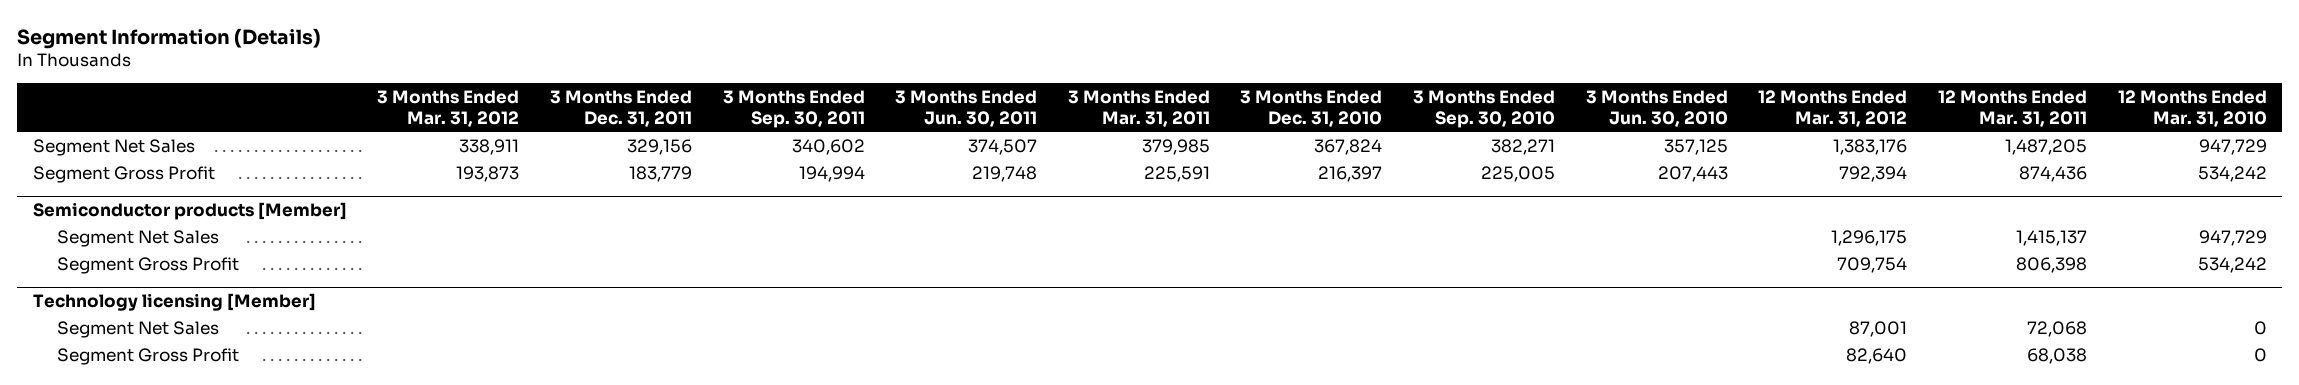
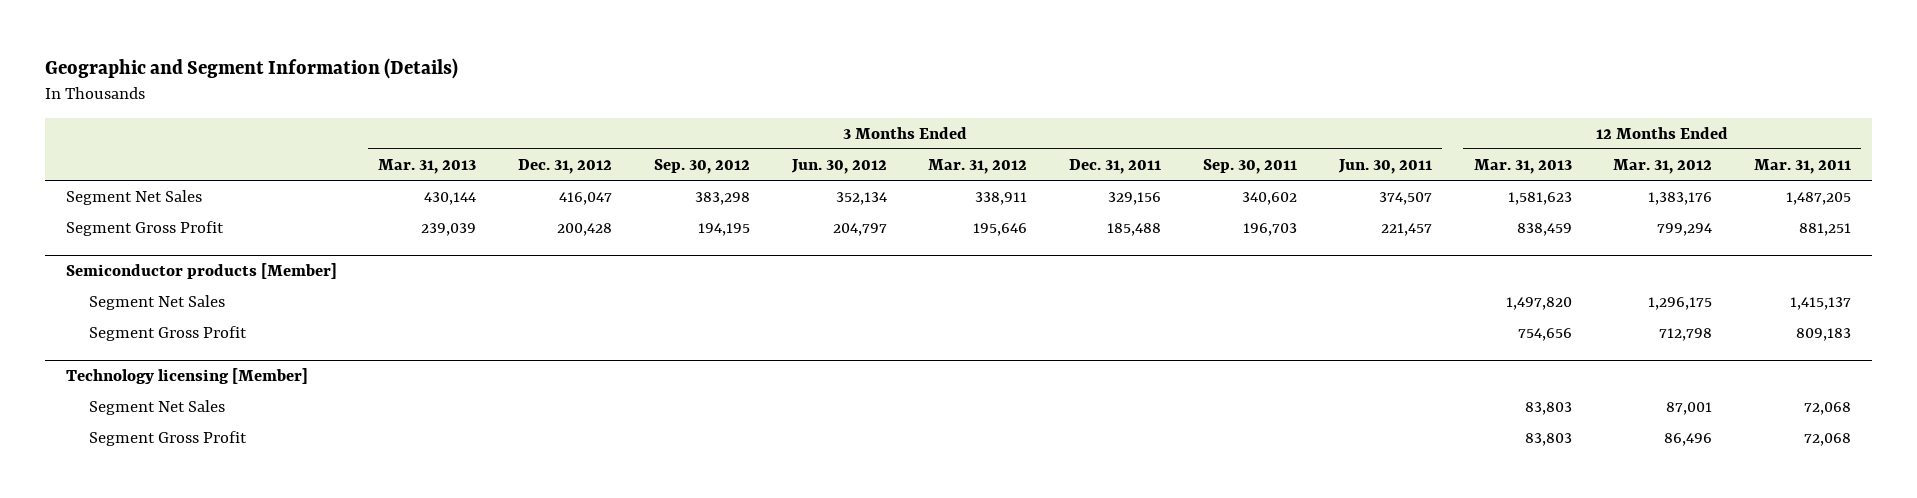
- Segment Information (Details)
+ Geographic and Segment Information (Details)
- | 3 Months Ended Mar. 31, 2012 | 3 Months Ended Dec. 31, 2011 | 3 Months Ended Sep. 30, 2011 | 3 Months Ended Jun. 30, 2011 | 3 Months Ended Mar. 31, 2011 | 3 Months Ended Dec. 31, 2010 | 3 Months Ended Sep. 30, 2010 | 3 Months Ended Jun. 30, 2010 | 12 Months Ended Mar. 31, 2012 | 12 Months Ended Mar. 31, 2011 | 12 Months Ended Mar. 31, 2010
+ | 3 Months Ended Mar. 31, 2013 | 3 Months Ended Dec. 31, 2012 | 3 Months Ended Sep. 30, 2012 | 3 Months Ended Jun. 30, 2012 | 3 Months Ended Mar. 31, 2012 | 3 Months Ended Dec. 31, 2011 | 3 Months Ended Sep. 30, 2011 | 3 Months Ended Jun. 30, 2011 | 12 Months Ended Mar. 31, 2013 | 12 Months Ended Mar. 31, 2012 | 12 Months Ended Mar. 31, 2011
- Segment Gross Profit | 193,873 | 183,779 | 194,994 | 219,748 | 225,591 | 216,397 | 225,005 | 207,443 | 792,394 | 874,436 | 534,242
+ Segment Gross Profit | 239,039 | 200,428 | 194,195 | 204,797 | 195,646 | 185,488 | 196,703 | 221,457 | 838,459 | 799,294 | 881,251
@ Semiconductor products [Member]
- Segment Gross Profit | | | | | | | | | 709,754 | 806,398 | 534,242
+ Segment Gross Profit | | | | | | | | | 754,656 | 712,798 | 809,183
@ Technology licensing [Member]
- Segment Gross Profit | | | | | | | | | 82,640 | 68,038 | 0
+ Segment Gross Profit | | | | | | | | | 83,803 | 86,496 | 72,068

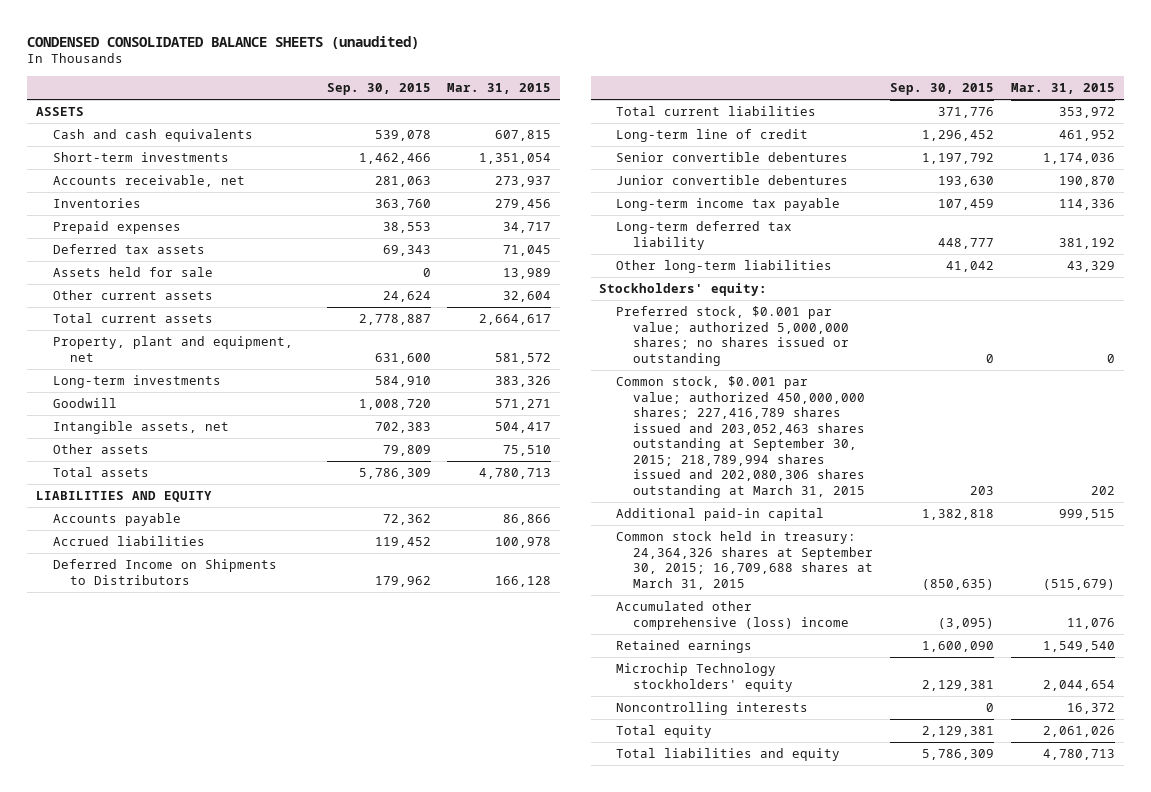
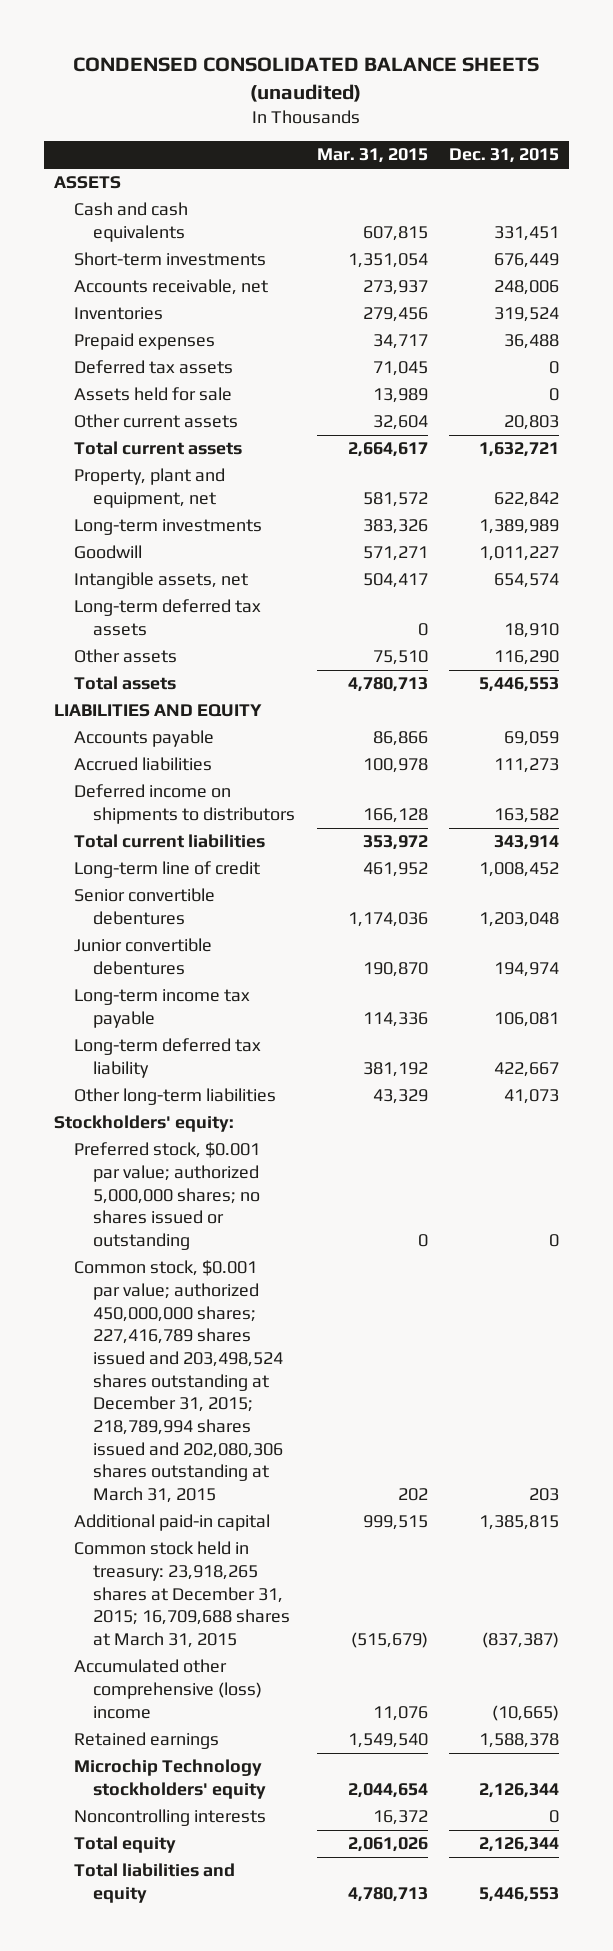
- | Sep. 30, 2015 | Mar. 31, 2015
+ | Mar. 31, 2015 | Dec. 31, 2015
+ Long-term deferred tax assets | 0 | 18,910
- Deferred Income on Shipments to Distributors | 179,962 | 166,128
+ Deferred income on shipments to distributors | 166,128 | 163,582
- Common stock, $0.001 par value; authorized 450,000,000 shares; 227,416,789 shares issued and 203,052,463 shares outstanding at September 30, 2015; 218,789,994 shares issued and 202,080,306 shares outstanding at March 31, 2015 | 203 | 202
+ Common stock, $0.001 par value; authorized 450,000,000 shares; 227,416,789 shares issued and 203,498,524 shares outstanding at December 31, 2015; 218,789,994 shares issued and 202,080,306 shares outstanding at March 31, 2015 | 202 | 203
- Common stock held in treasury: 24,364,326 shares at September 30, 2015; 16,709,688 shares at March 31, 2015 | (850,635) | (515,679)
+ Common stock held in treasury: 23,918,265 shares at December 31, 2015; 16,709,688 shares at March 31, 2015 | (515,679) | (837,387)

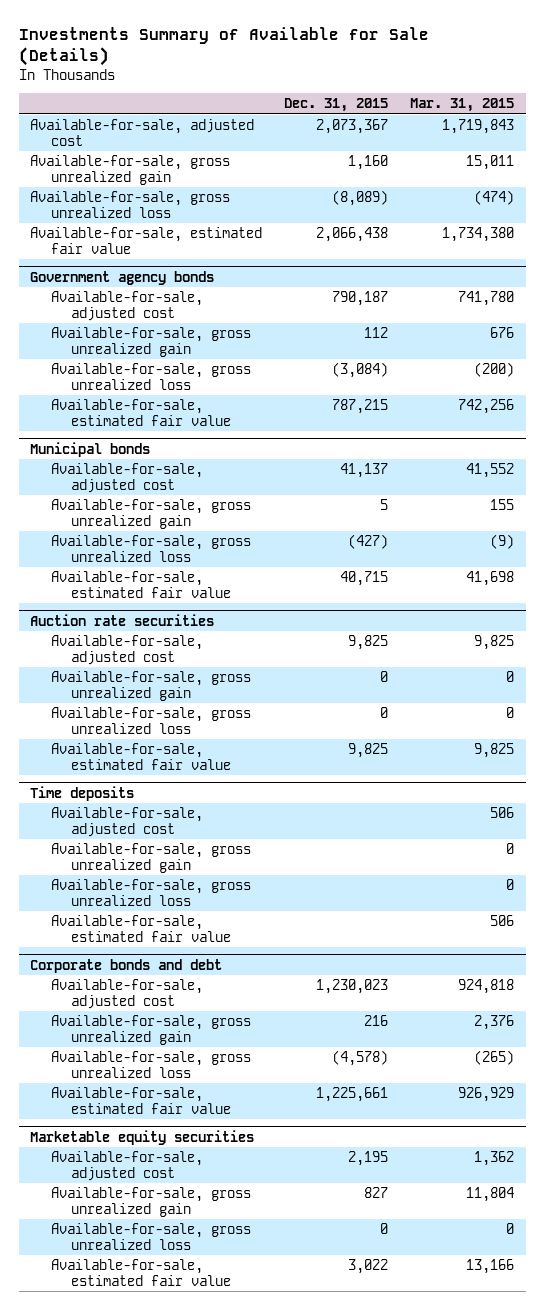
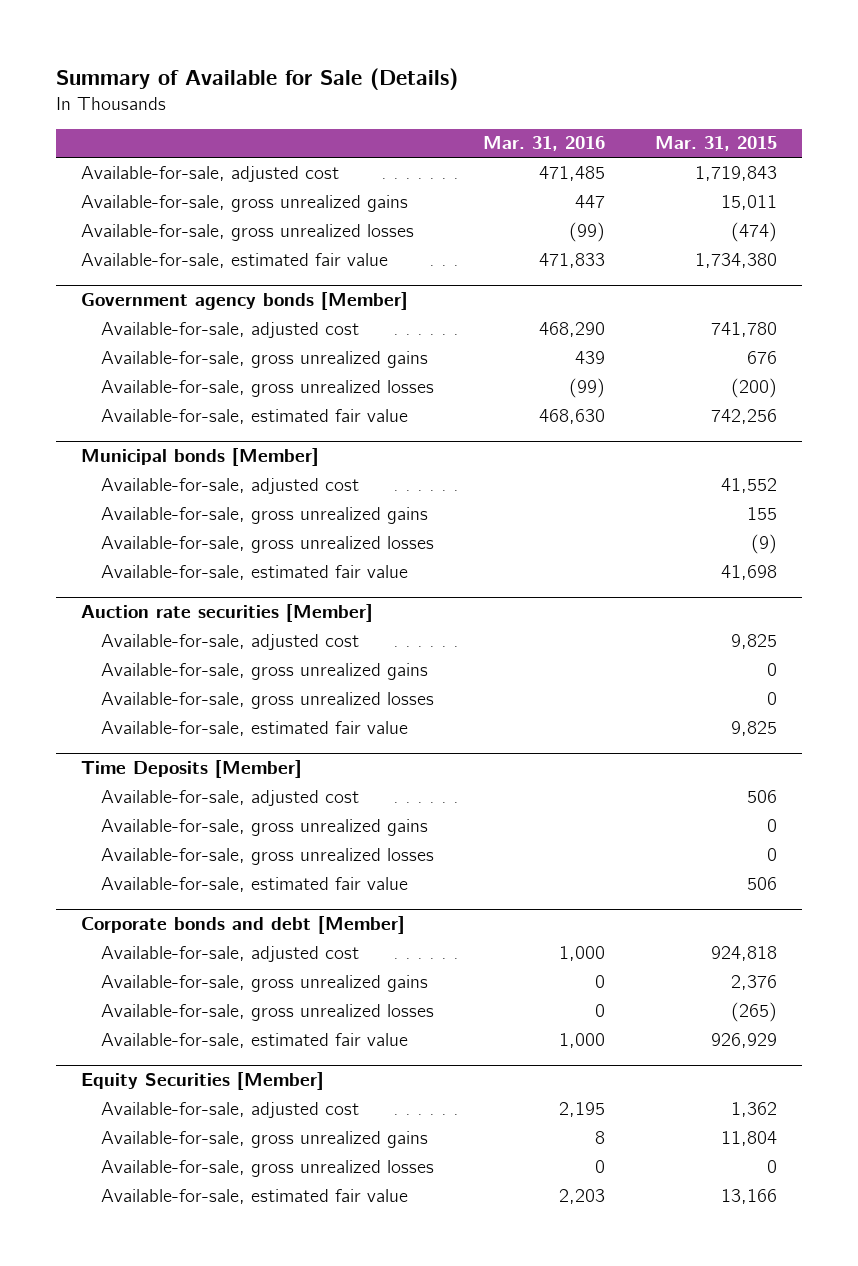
- Investments Summary of Available for Sale (Details)
+ Summary of Available for Sale (Details)
- | Dec. 31, 2015 | Mar. 31, 2015
+ | Mar. 31, 2016 | Mar. 31, 2015
- Available-for-sale, gross unrealized gain | 1,160 | 15,011
- Available-for-sale, gross unrealized loss | (8,089) | (474)
+ Available-for-sale, gross unrealized gains | 447 | 15,011
+ Available-for-sale, gross unrealized losses | (99) | (474)
- Government agency bonds
+ Government agency bonds [Member]
- Available-for-sale, gross unrealized gain | 112 | 676
- Available-for-sale, gross unrealized loss | (3,084) | (200)
+ Available-for-sale, gross unrealized gains | 439 | 676
+ Available-for-sale, gross unrealized losses | (99) | (200)
- Municipal bonds
+ Municipal bonds [Member]
- Available-for-sale, gross unrealized gain | 5 | 155
- Available-for-sale, gross unrealized loss | (427) | (9)
+ Available-for-sale, gross unrealized gains | | 155
+ Available-for-sale, gross unrealized losses | | (9)
- Auction rate securities
+ Auction rate securities [Member]
- Available-for-sale, gross unrealized gain | 0 | 0
- Available-for-sale, gross unrealized loss | 0 | 0
+ Available-for-sale, gross unrealized gains | | 0
+ Available-for-sale, gross unrealized losses | | 0
- Time deposits
+ Time Deposits [Member]
- Available-for-sale, gross unrealized gain | | 0
- Available-for-sale, gross unrealized loss | | 0
+ Available-for-sale, gross unrealized gains | | 0
+ Available-for-sale, gross unrealized losses | | 0
- Corporate bonds and debt
+ Corporate bonds and debt [Member]
- Available-for-sale, gross unrealized gain | 216 | 2,376
- Available-for-sale, gross unrealized loss | (4,578) | (265)
+ Available-for-sale, gross unrealized gains | 0 | 2,376
+ Available-for-sale, gross unrealized losses | 0 | (265)
- Marketable equity securities
+ Equity Securities [Member]
- Available-for-sale, gross unrealized gain | 827 | 11,804
- Available-for-sale, gross unrealized loss | 0 | 0
+ Available-for-sale, gross unrealized gains | 8 | 11,804
+ Available-for-sale, gross unrealized losses | 0 | 0

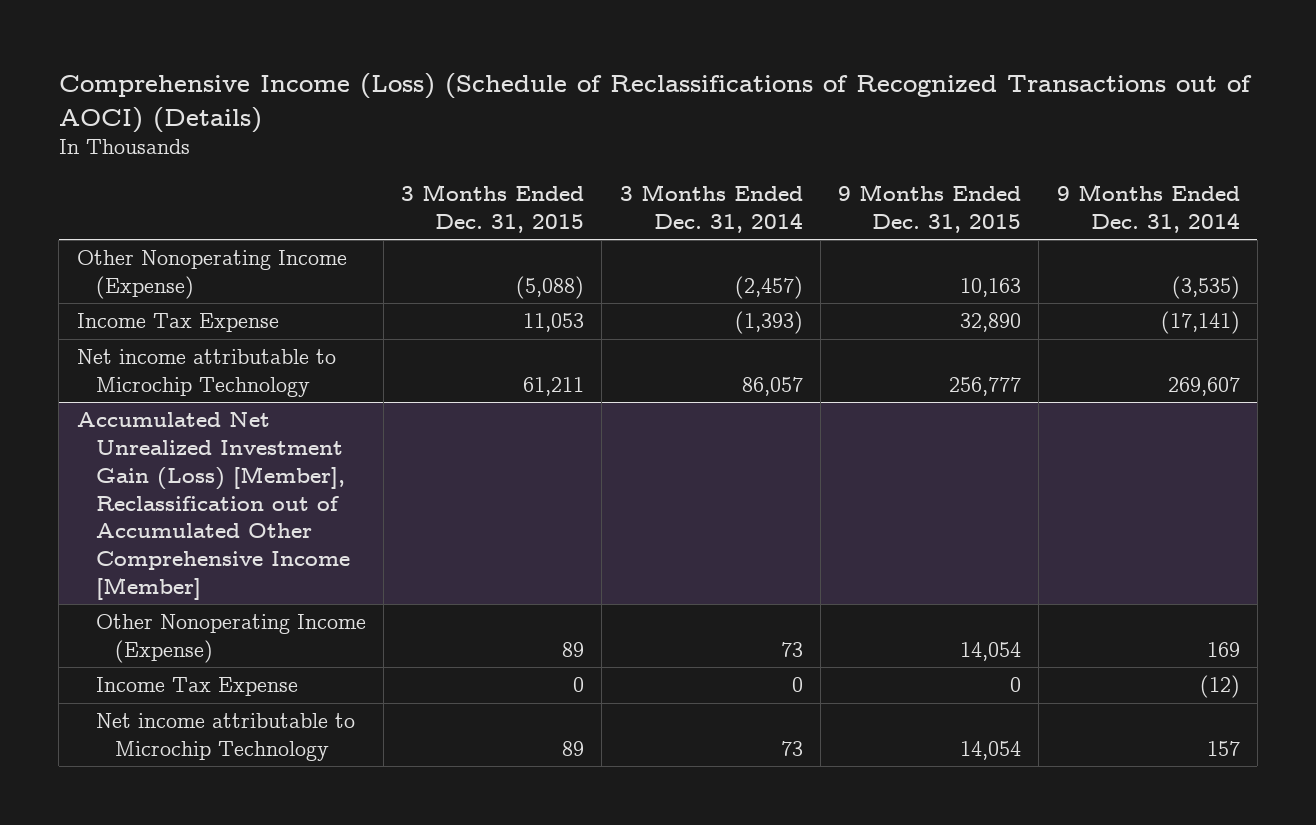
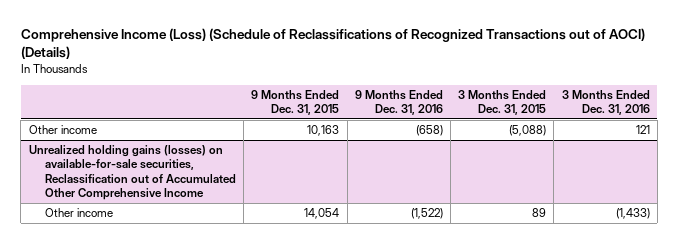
- | 3 Months Ended Dec. 31, 2015 | 3 Months Ended Dec. 31, 2014 | 9 Months Ended Dec. 31, 2015 | 9 Months Ended Dec. 31, 2014
+ | 9 Months Ended Dec. 31, 2015 | 9 Months Ended Dec. 31, 2016 | 3 Months Ended Dec. 31, 2015 | 3 Months Ended Dec. 31, 2016
- Other Nonoperating Income (Expense) | (5,088) | (2,457) | 10,163 | (3,535)
- Income Tax Expense | 11,053 | (1,393) | 32,890 | (17,141)
- Net income attributable to Microchip Technology | 61,211 | 86,057 | 256,777 | 269,607
- Accumulated Net Unrealized Investment Gain (Loss) [Member], Reclassification out of Accumulated Other Comprehensive Income [Member]
- Other Nonoperating Income (Expense) | 89 | 73 | 14,054 | 169
- Income Tax Expense | 0 | 0 | 0 | (12)
- Net income attributable to Microchip Technology | 89 | 73 | 14,054 | 157
+ Other income | 10,163 | (658) | (5,088) | 121
+ Unrealized holding gains (losses) on available-for-sale securities, Reclassification out of Accumulated Other Comprehensive Income
+ Other income | 14,054 | (1,522) | 89 | (1,433)

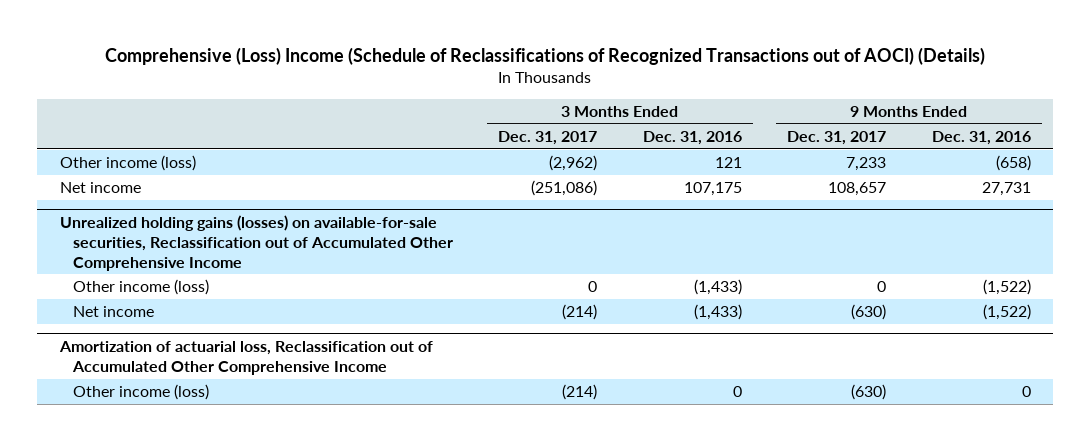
- Comprehensive Income (Loss) (Schedule of Reclassifications of Recognized Transactions out of AOCI) (Details)
+ Comprehensive (Loss) Income (Schedule of Reclassifications of Recognized Transactions out of AOCI) (Details)
- | 9 Months Ended Dec. 31, 2015 | 9 Months Ended Dec. 31, 2016 | 3 Months Ended Dec. 31, 2015 | 3 Months Ended Dec. 31, 2016
+ | 3 Months Ended Dec. 31, 2017 | 3 Months Ended Dec. 31, 2016 | 9 Months Ended Dec. 31, 2017 | 9 Months Ended Dec. 31, 2016
- Other income | 10,163 | (658) | (5,088) | 121
+ Other income (loss) | (2,962) | 121 | 7,233 | (658)
+ Net income | (251,086) | 107,175 | 108,657 | 27,731
@ Unrealized holding gains (losses) on available-for-sale securities, Reclassification out of Accumulated Other Comprehensive Income
- Other income | 14,054 | (1,522) | 89 | (1,433)
+ Other income (loss) | 0 | (1,433) | 0 | (1,522)
+ Net income | (214) | (1,433) | (630) | (1,522)
+ Amortization of actuarial loss, Reclassification out of Accumulated Other Comprehensive Income
+ Other income (loss) | (214) | 0 | (630) | 0

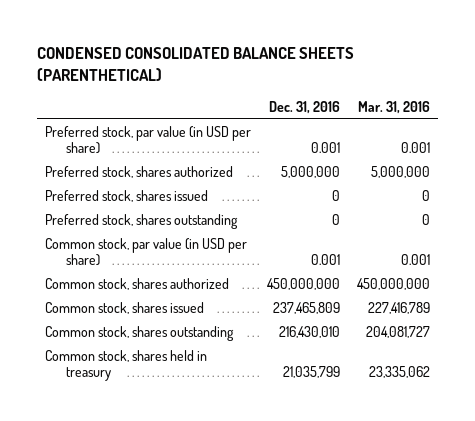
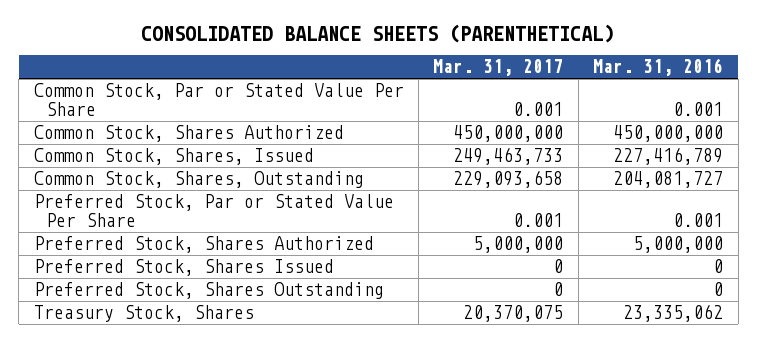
- CONDENSED CONSOLIDATED BALANCE SHEETS (PARENTHETICAL)
+ CONSOLIDATED BALANCE SHEETS (PARENTHETICAL)
- | Dec. 31, 2016 | Mar. 31, 2016
+ | Mar. 31, 2017 | Mar. 31, 2016
- Preferred stock, par value (in USD per share) | 0.001 | 0.001
- Preferred stock, shares authorized | 5,000,000 | 5,000,000
- Preferred stock, shares issued | 0 | 0
- Preferred stock, shares outstanding | 0 | 0
- Common stock, par value (in USD per share) | 0.001 | 0.001
- Common stock, shares authorized | 450,000,000 | 450,000,000
- Common stock, shares issued | 237,465,809 | 227,416,789
- Common stock, shares outstanding | 216,430,010 | 204,081,727
- Common stock, shares held in treasury | 21,035,799 | 23,335,062
+ Common Stock, Par or Stated Value Per Share | 0.001 | 0.001
+ Common Stock, Shares Authorized | 450,000,000 | 450,000,000
+ Common Stock, Shares, Issued | 249,463,733 | 227,416,789
+ Common Stock, Shares, Outstanding | 229,093,658 | 204,081,727
+ Preferred Stock, Par or Stated Value Per Share | 0.001 | 0.001
+ Preferred Stock, Shares Authorized | 5,000,000 | 5,000,000
+ Preferred Stock, Shares Issued | 0 | 0
+ Preferred Stock, Shares Outstanding | 0 | 0
+ Treasury Stock, Shares | 20,370,075 | 23,335,062

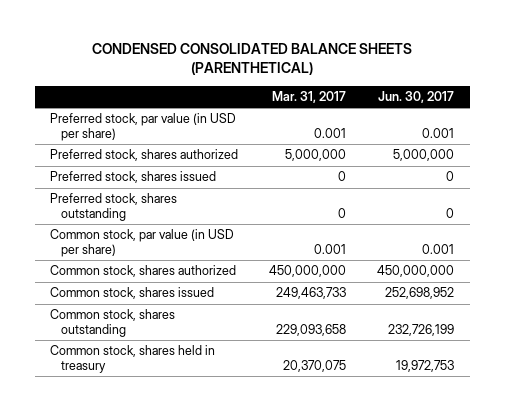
- CONSOLIDATED BALANCE SHEETS (PARENTHETICAL)
+ CONDENSED CONSOLIDATED BALANCE SHEETS (PARENTHETICAL)
- | Mar. 31, 2017 | Mar. 31, 2016
+ | Mar. 31, 2017 | Jun. 30, 2017
- Common Stock, Par or Stated Value Per Share | 0.001 | 0.001
- Common Stock, Shares Authorized | 450,000,000 | 450,000,000
- Common Stock, Shares, Issued | 249,463,733 | 227,416,789
- Common Stock, Shares, Outstanding | 229,093,658 | 204,081,727
- Preferred Stock, Par or Stated Value Per Share | 0.001 | 0.001
- Preferred Stock, Shares Authorized | 5,000,000 | 5,000,000
- Preferred Stock, Shares Issued | 0 | 0
- Preferred Stock, Shares Outstanding | 0 | 0
- Treasury Stock, Shares | 20,370,075 | 23,335,062
+ Preferred stock, par value (in USD per share) | 0.001 | 0.001
+ Preferred stock, shares authorized | 5,000,000 | 5,000,000
+ Preferred stock, shares issued | 0 | 0
+ Preferred stock, shares outstanding | 0 | 0
+ Common stock, par value (in USD per share) | 0.001 | 0.001
+ Common stock, shares authorized | 450,000,000 | 450,000,000
+ Common stock, shares issued | 249,463,733 | 252,698,952
+ Common stock, shares outstanding | 229,093,658 | 232,726,199
+ Common stock, shares held in treasury | 20,370,075 | 19,972,753

